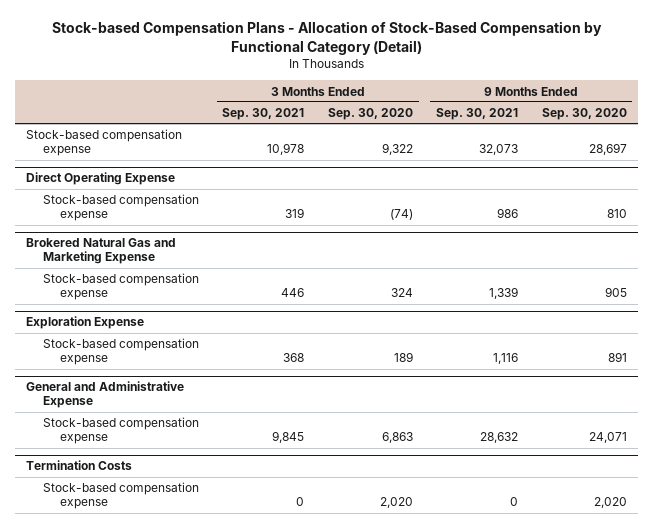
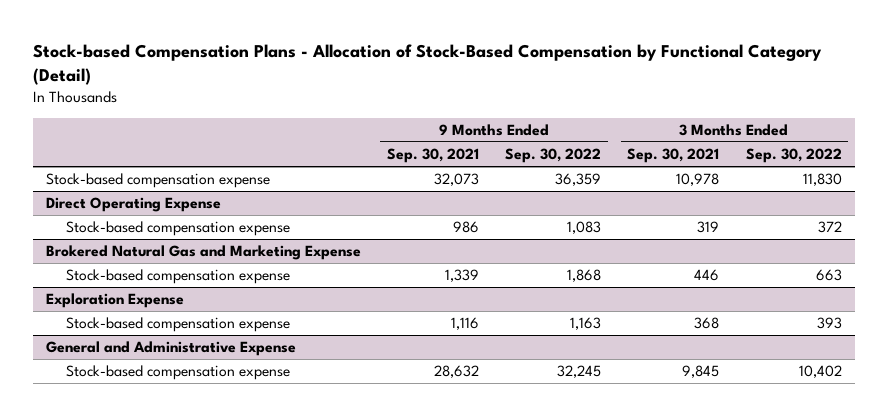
- | 3 Months Ended Sep. 30, 2021 | 3 Months Ended Sep. 30, 2020 | 9 Months Ended Sep. 30, 2021 | 9 Months Ended Sep. 30, 2020
+ | 9 Months Ended Sep. 30, 2021 | 9 Months Ended Sep. 30, 2022 | 3 Months Ended Sep. 30, 2021 | 3 Months Ended Sep. 30, 2022
- Termination Costs
- Stock-based compensation expense | 0 | 2,020 | 0 | 2,020

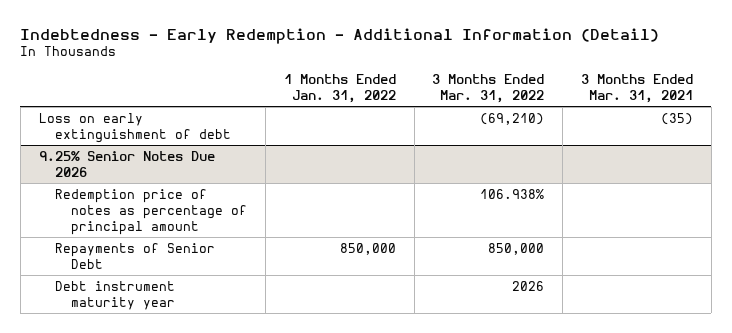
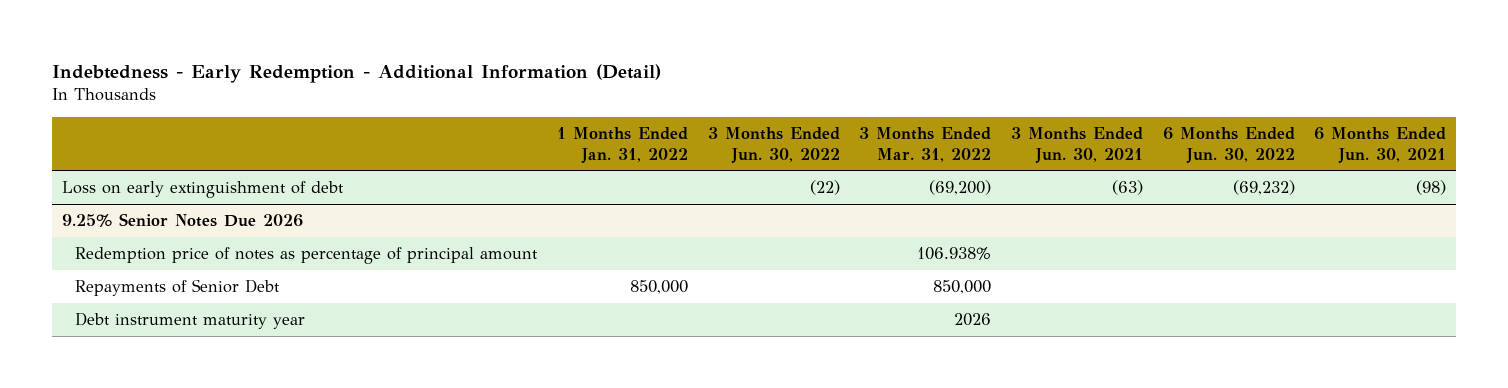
- | 1 Months Ended Jan. 31, 2022 | 3 Months Ended Mar. 31, 2022 | 3 Months Ended Mar. 31, 2021
+ | 1 Months Ended Jan. 31, 2022 | 3 Months Ended Jun. 30, 2022 | 3 Months Ended Mar. 31, 2022 | 3 Months Ended Jun. 30, 2021 | 6 Months Ended Jun. 30, 2022 | 6 Months Ended Jun. 30, 2021
- Loss on early extinguishment of debt | | (69,210) | (35)
+ Loss on early extinguishment of debt | | (22) | (69,200) | (63) | (69,232) | (98)

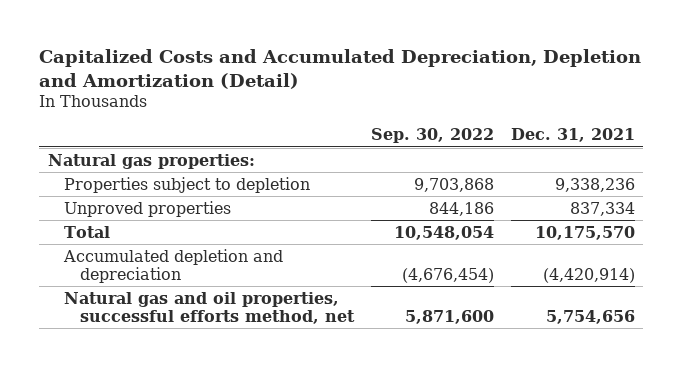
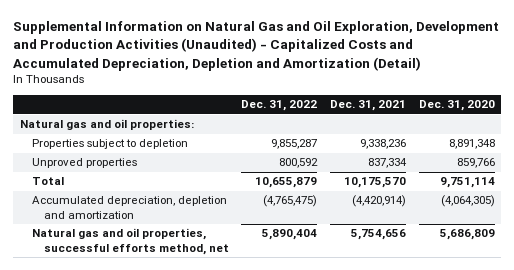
- Capitalized Costs and Accumulated Depreciation, Depletion and Amortization (Detail)
+ Supplemental Information on Natural Gas and Oil Exploration, Development and Production Activities (Unaudited) - Capitalized Costs and Accumulated Depreciation, Depletion and Amortization (Detail)
- | Sep. 30, 2022 | Dec. 31, 2021
+ | Dec. 31, 2022 | Dec. 31, 2021 | Dec. 31, 2020
- Natural gas properties:
+ Natural gas and oil properties:
- Accumulated depletion and depreciation | (4,676,454) | (4,420,914)
+ Accumulated depreciation, depletion and amortization | (4,765,475) | (4,420,914) | (4,064,305)

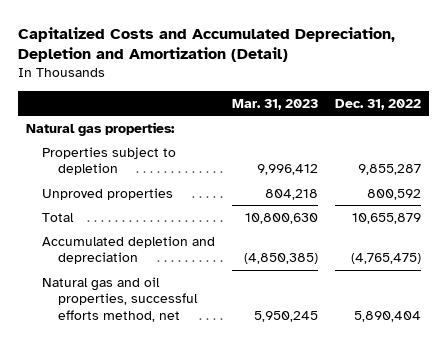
- Supplemental Information on Natural Gas and Oil Exploration, Development and Production Activities (Unaudited) - Capitalized Costs and Accumulated Depreciation, Depletion and Amortization (Detail)
+ Capitalized Costs and Accumulated Depreciation, Depletion and Amortization (Detail)
- | Dec. 31, 2022 | Dec. 31, 2021 | Dec. 31, 2020
+ | Mar. 31, 2023 | Dec. 31, 2022
- Natural gas and oil properties:
+ Natural gas properties:
- Accumulated depreciation, depletion and amortization | (4,765,475) | (4,420,914) | (4,064,305)
+ Accumulated depletion and depreciation | (4,850,385) | (4,765,475)

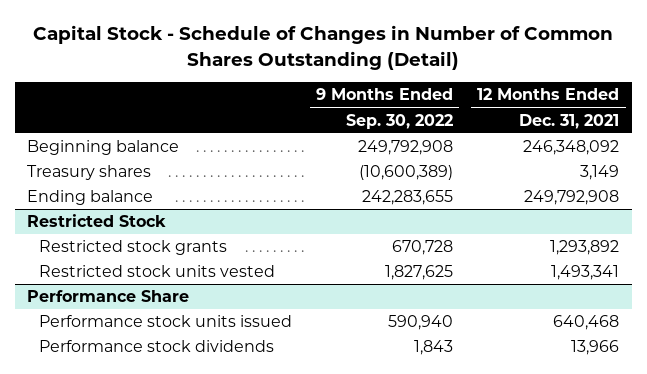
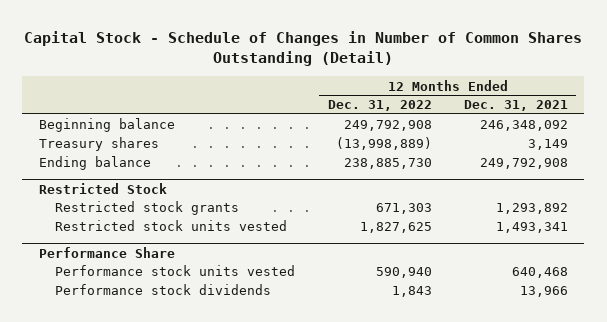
- | 9 Months Ended Sep. 30, 2022 | 12 Months Ended Dec. 31, 2021
+ | 12 Months Ended Dec. 31, 2022 | 12 Months Ended Dec. 31, 2021
@ Performance Share
- Performance stock units issued | 590,940 | 640,468
+ Performance stock units vested | 590,940 | 640,468

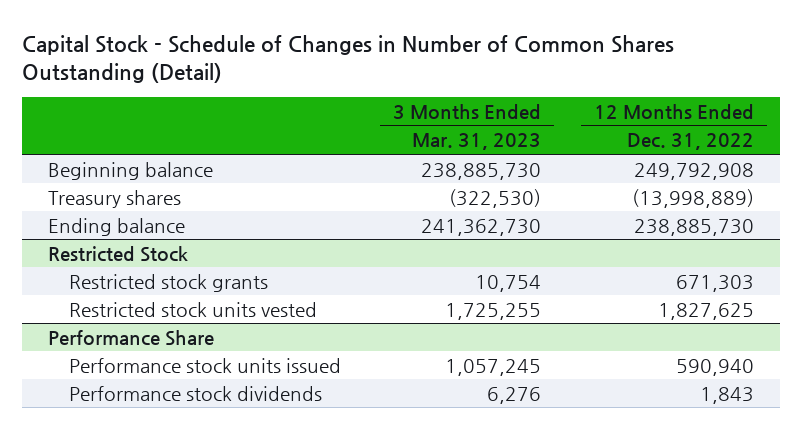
- | 12 Months Ended Dec. 31, 2022 | 12 Months Ended Dec. 31, 2021
+ | 3 Months Ended Mar. 31, 2023 | 12 Months Ended Dec. 31, 2022
@ Performance Share
- Performance stock units vested | 590,940 | 640,468
+ Performance stock units issued | 1,057,245 | 590,940

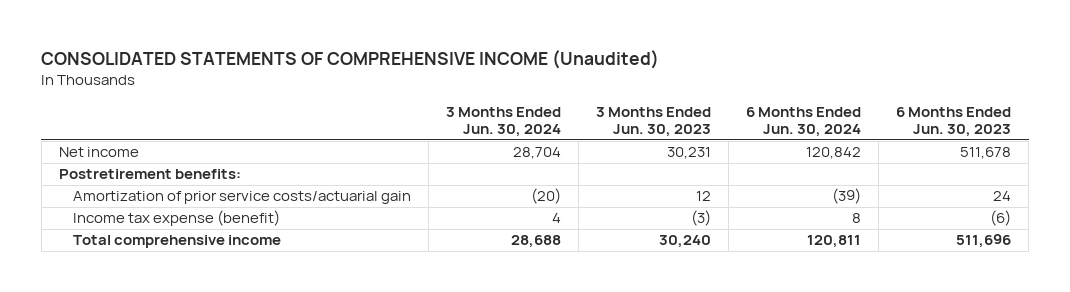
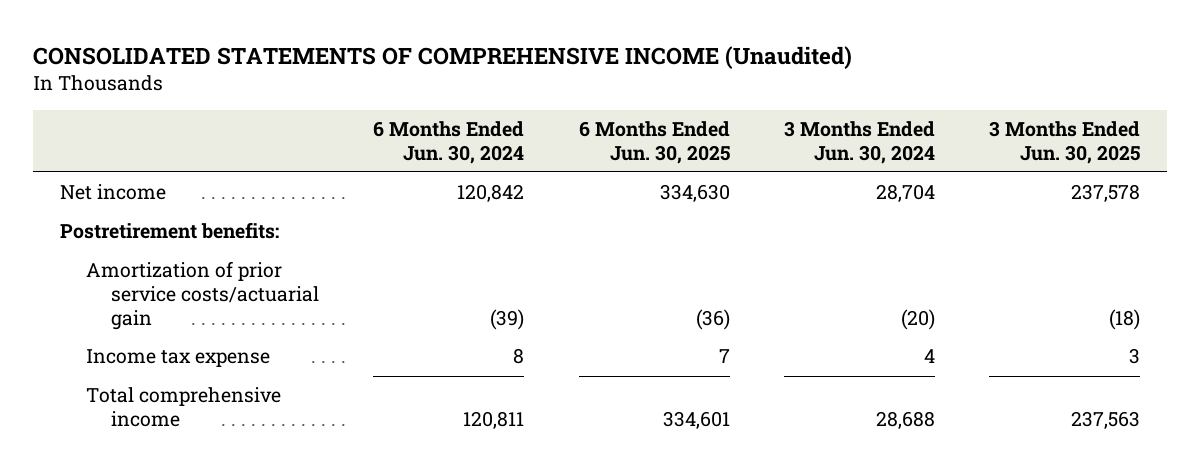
- | 3 Months Ended Jun. 30, 2024 | 3 Months Ended Jun. 30, 2023 | 6 Months Ended Jun. 30, 2024 | 6 Months Ended Jun. 30, 2023
+ | 6 Months Ended Jun. 30, 2024 | 6 Months Ended Jun. 30, 2025 | 3 Months Ended Jun. 30, 2024 | 3 Months Ended Jun. 30, 2025
- Income tax expense (benefit) | 4 | (3) | 8 | (6)
+ Income tax expense | 8 | 7 | 4 | 3

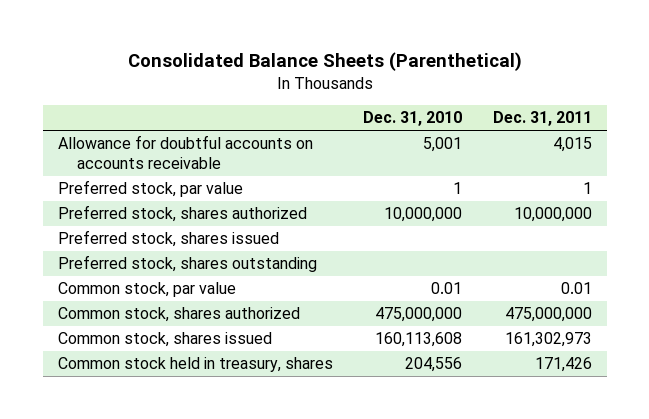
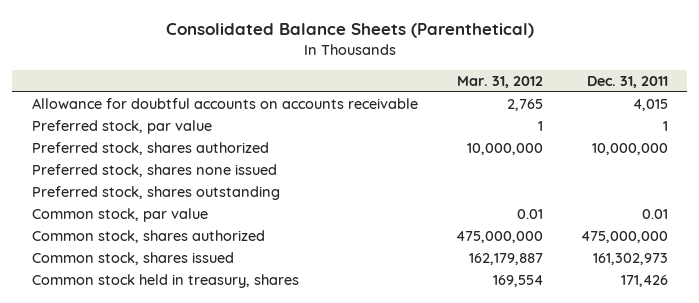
- | Dec. 31, 2010 | Dec. 31, 2011
+ | Mar. 31, 2012 | Dec. 31, 2011
- Preferred stock, shares issued
+ Preferred stock, shares none issued

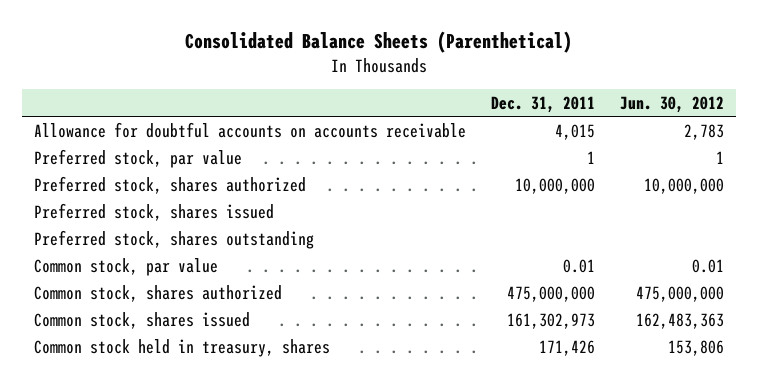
- | Mar. 31, 2012 | Dec. 31, 2011
+ | Dec. 31, 2011 | Jun. 30, 2012
- Preferred stock, shares none issued
+ Preferred stock, shares issued

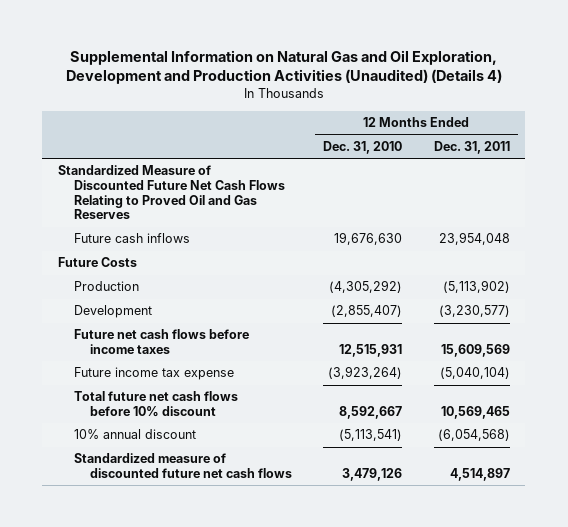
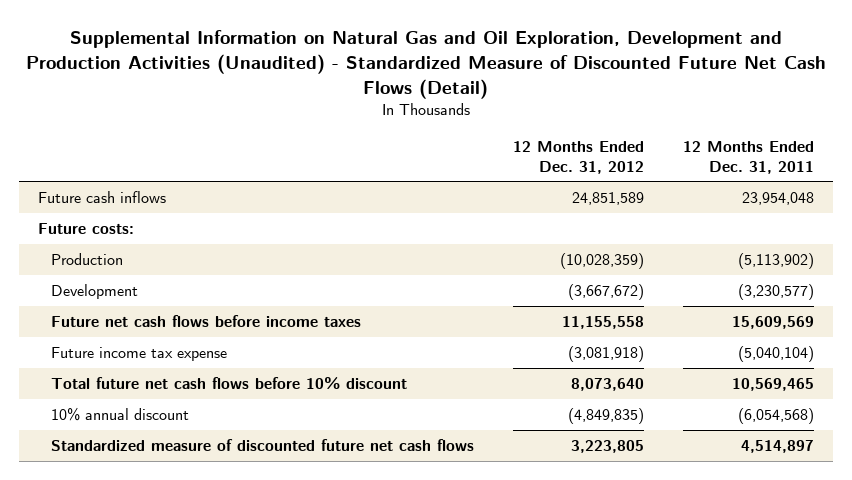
- Supplemental Information on Natural Gas and Oil Exploration, Development and Production Activities (Unaudited) (Details 4)
+ Supplemental Information on Natural Gas and Oil Exploration, Development and Production Activities (Unaudited) - Standardized Measure of Discounted Future Net Cash Flows (Detail)
- | 12 Months Ended Dec. 31, 2010 | 12 Months Ended Dec. 31, 2011
+ | 12 Months Ended Dec. 31, 2012 | 12 Months Ended Dec. 31, 2011
- Standardized Measure of Discounted Future Net Cash Flows Relating to Proved Oil and Gas Reserves
- Future Costs
+ Future costs:

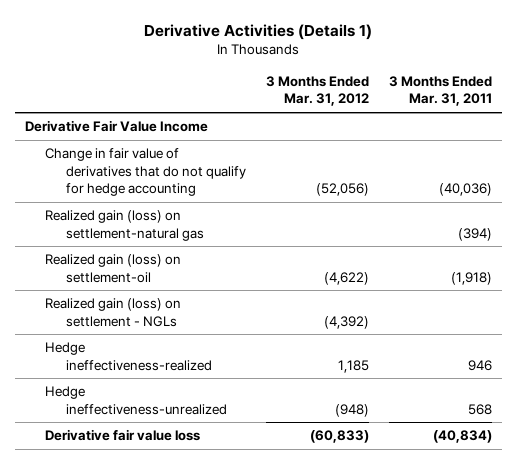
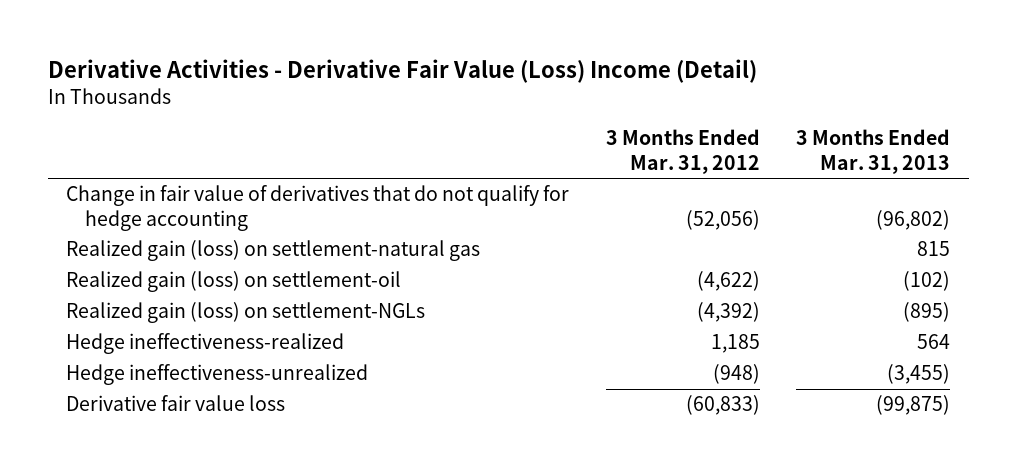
- Derivative Activities (Details 1)
+ Derivative Activities - Derivative Fair Value (Loss) Income (Detail)
- | 3 Months Ended Mar. 31, 2012 | 3 Months Ended Mar. 31, 2011
+ | 3 Months Ended Mar. 31, 2012 | 3 Months Ended Mar. 31, 2013
- Derivative Fair Value Income
- Realized gain (loss) on settlement - NGLs | (4,392) |
+ Realized gain (loss) on settlement-NGLs | (4,392) | (895)

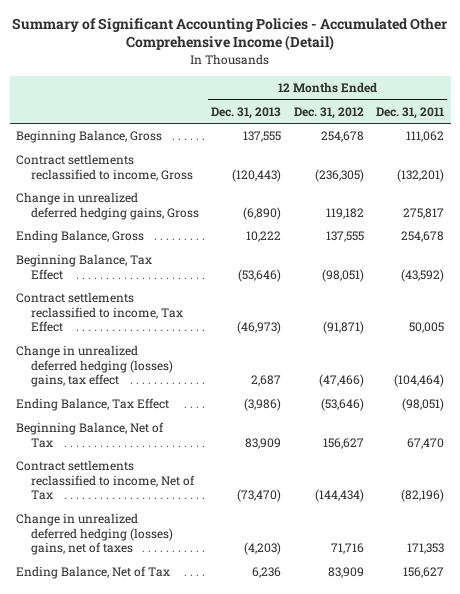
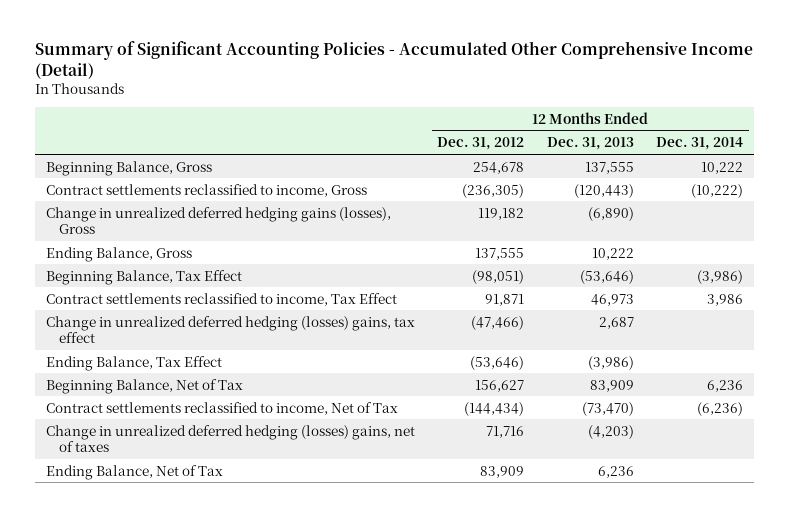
- | 12 Months Ended Dec. 31, 2013 | 12 Months Ended Dec. 31, 2012 | 12 Months Ended Dec. 31, 2011
+ | 12 Months Ended Dec. 31, 2012 | 12 Months Ended Dec. 31, 2013 | 12 Months Ended Dec. 31, 2014
- Change in unrealized deferred hedging gains, Gross | (6,890) | 119,182 | 275,817
+ Change in unrealized deferred hedging gains (losses), Gross | 119,182 | (6,890) |
- Contract settlements reclassified to income, Tax Effect | (46,973) | (91,871) | 50,005
+ Contract settlements reclassified to income, Tax Effect | 91,871 | 46,973 | 3,986

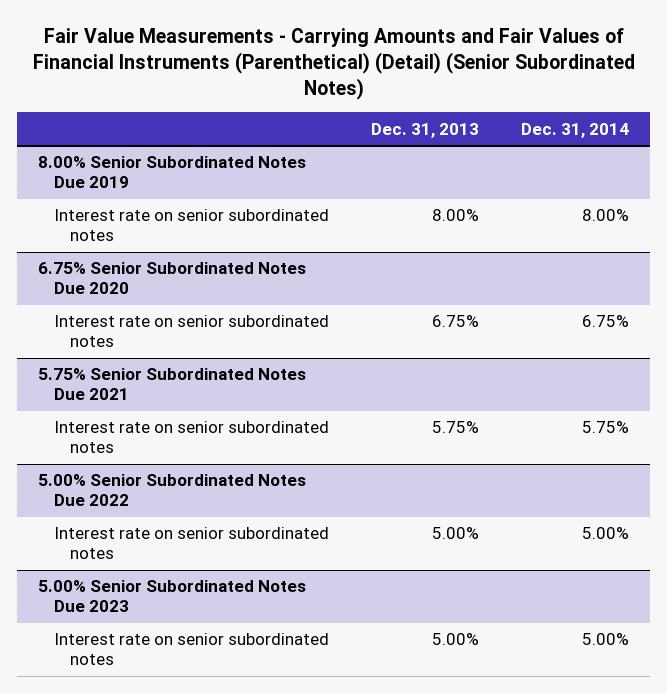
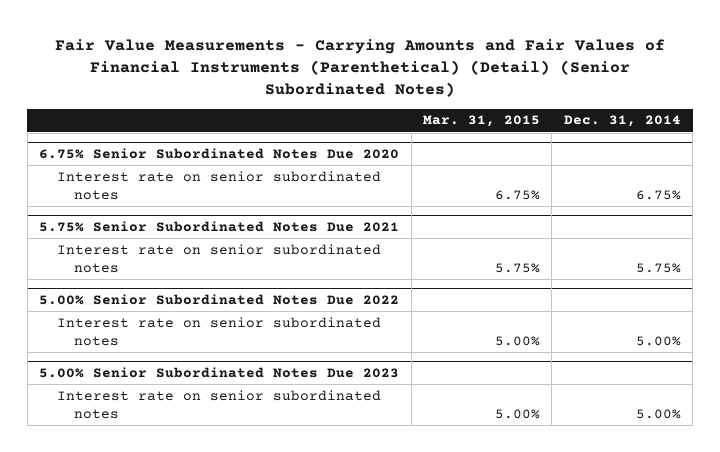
- | Dec. 31, 2013 | Dec. 31, 2014
+ | Mar. 31, 2015 | Dec. 31, 2014
- 8.00% Senior Subordinated Notes Due 2019
- Interest rate on senior subordinated notes | 8.00% | 8.00%

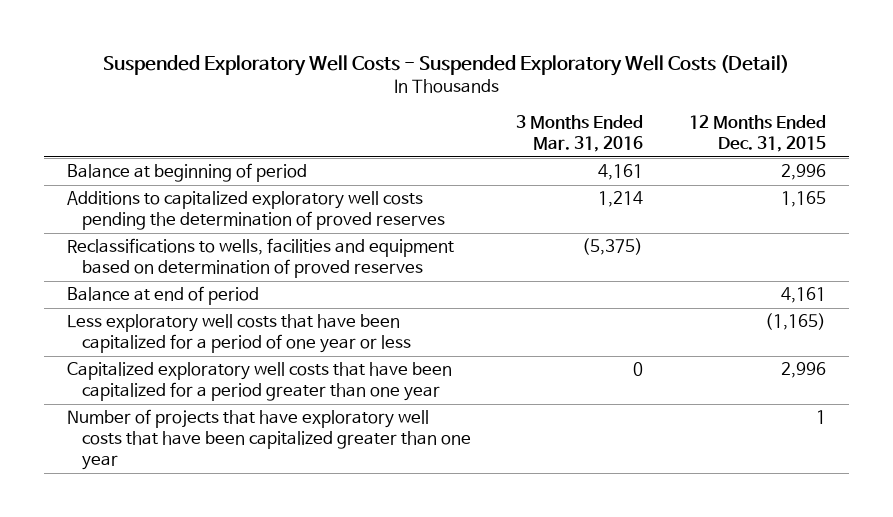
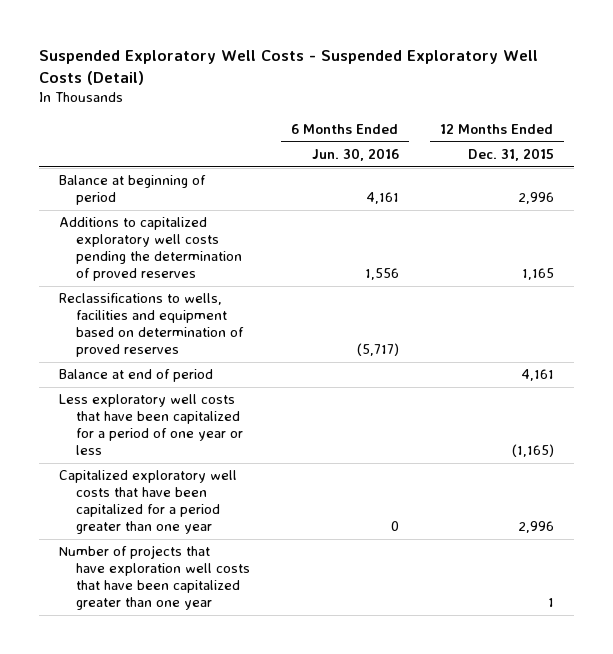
- | 3 Months Ended Mar. 31, 2016 | 12 Months Ended Dec. 31, 2015
+ | 6 Months Ended Jun. 30, 2016 | 12 Months Ended Dec. 31, 2015
- Number of projects that have exploratory well costs that have been capitalized greater than one year | | 1
+ Number of projects that have exploration well costs that have been capitalized greater than one year | | 1

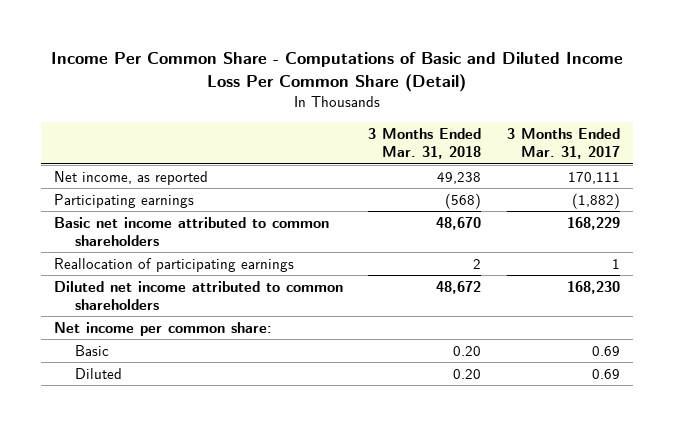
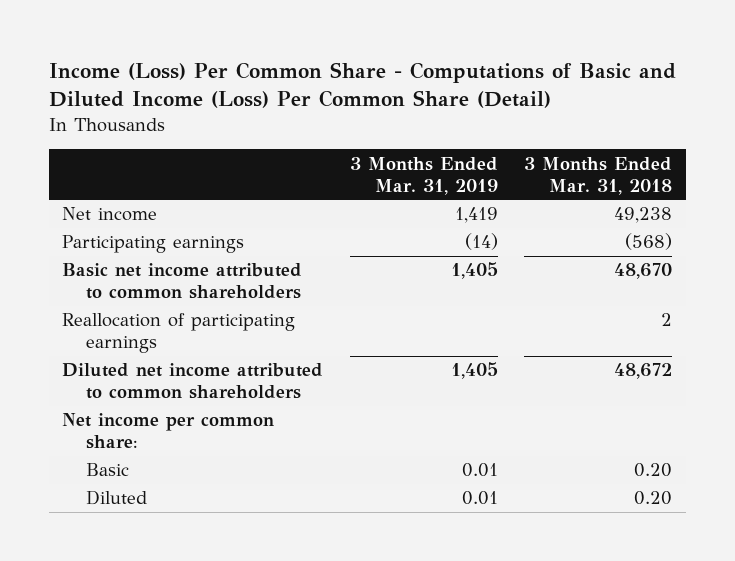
- Income Per Common Share - Computations of Basic and Diluted Income Loss Per Common Share (Detail)
+ Income (Loss) Per Common Share - Computations of Basic and Diluted Income (Loss) Per Common Share (Detail)
- | 3 Months Ended Mar. 31, 2018 | 3 Months Ended Mar. 31, 2017
+ | 3 Months Ended Mar. 31, 2019 | 3 Months Ended Mar. 31, 2018
- Net income, as reported | 49,238 | 170,111
+ Net income | 1,419 | 49,238

